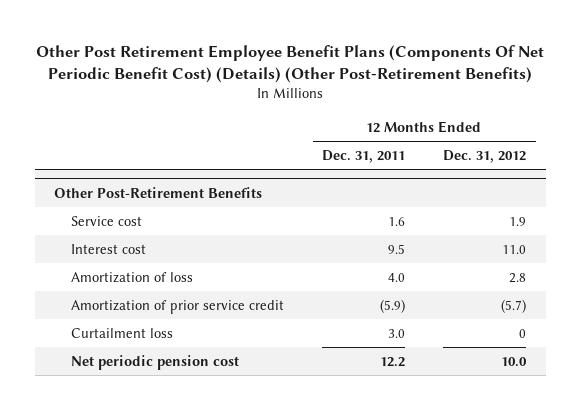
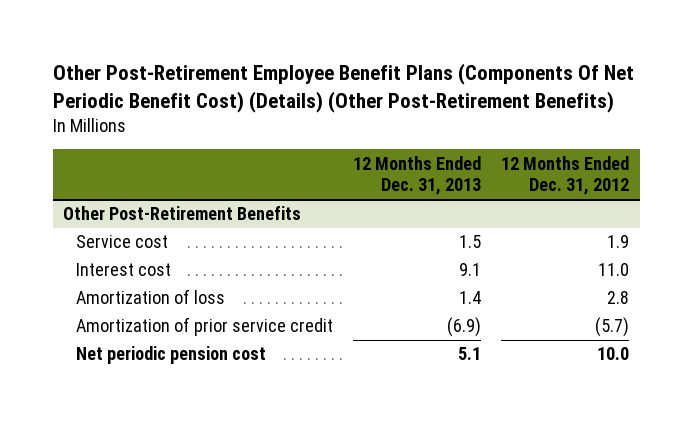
- Other Post Retirement Employee Benefit Plans (Components Of Net Periodic Benefit Cost) (Details) (Other Post-Retirement Benefits)
+ Other Post-Retirement Employee Benefit Plans (Components Of Net Periodic Benefit Cost) (Details) (Other Post-Retirement Benefits)
- | 12 Months Ended Dec. 31, 2011 | 12 Months Ended Dec. 31, 2012
+ | 12 Months Ended Dec. 31, 2013 | 12 Months Ended Dec. 31, 2012
@ Other Post-Retirement Benefits
- Curtailment loss | 3.0 | 0

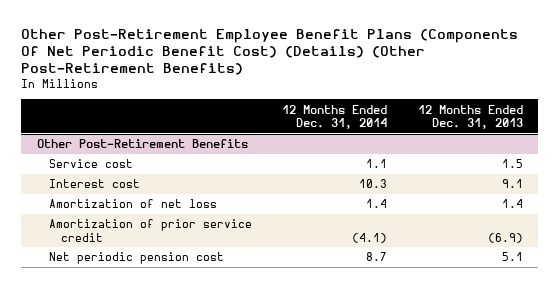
- | 12 Months Ended Dec. 31, 2013 | 12 Months Ended Dec. 31, 2012
+ | 12 Months Ended Dec. 31, 2014 | 12 Months Ended Dec. 31, 2013
@ Other Post-Retirement Benefits
- Amortization of loss | 1.4 | 2.8
+ Amortization of net loss | 1.4 | 1.4

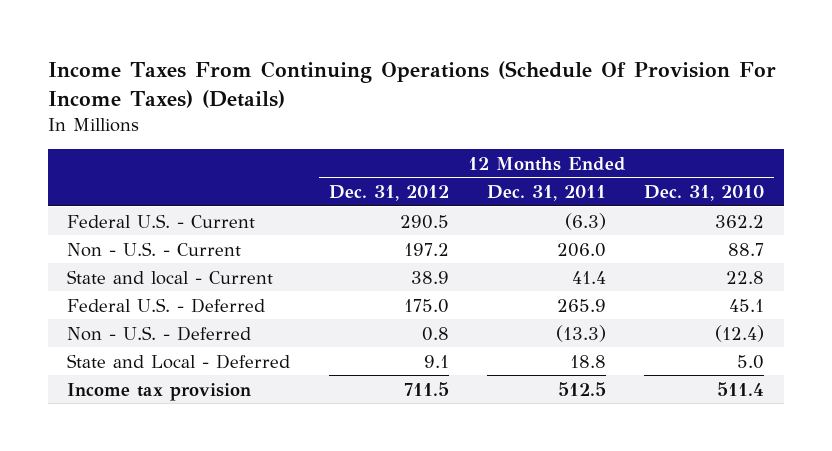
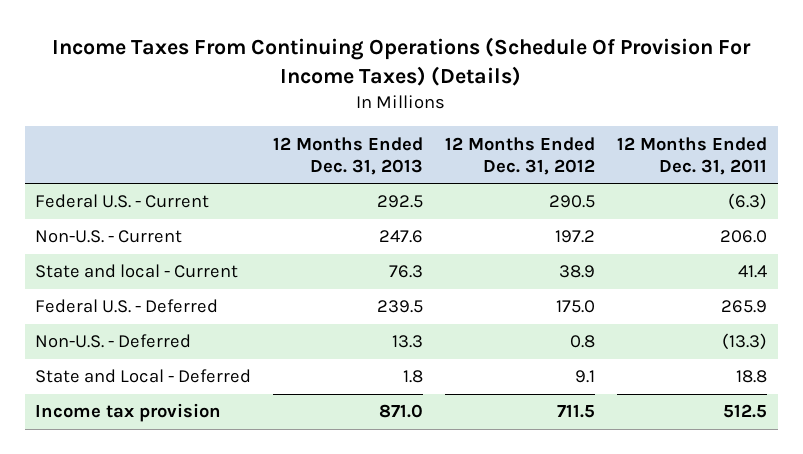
- | 12 Months Ended Dec. 31, 2012 | 12 Months Ended Dec. 31, 2011 | 12 Months Ended Dec. 31, 2010
+ | 12 Months Ended Dec. 31, 2013 | 12 Months Ended Dec. 31, 2012 | 12 Months Ended Dec. 31, 2011
- Non - U.S. - Current | 197.2 | 206.0 | 88.7
+ Non-U.S. - Current | 247.6 | 197.2 | 206.0
- Non - U.S. - Deferred | 0.8 | (13.3) | (12.4)
+ Non-U.S. - Deferred | 13.3 | 0.8 | (13.3)

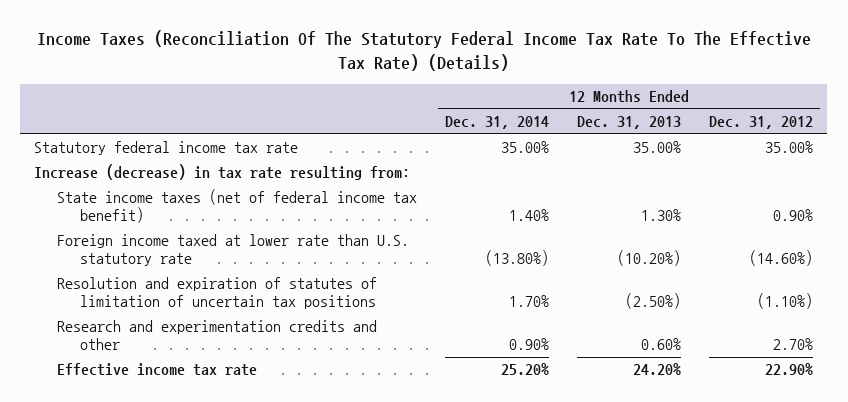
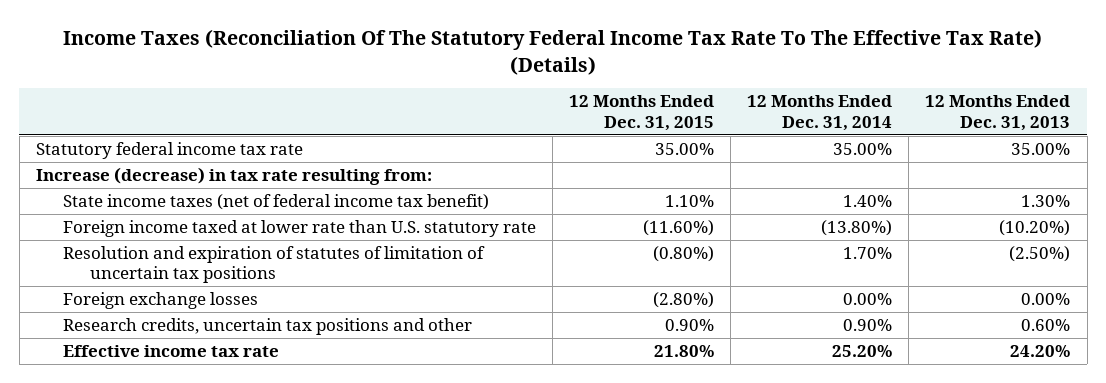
- | 12 Months Ended Dec. 31, 2014 | 12 Months Ended Dec. 31, 2013 | 12 Months Ended Dec. 31, 2012
+ | 12 Months Ended Dec. 31, 2015 | 12 Months Ended Dec. 31, 2014 | 12 Months Ended Dec. 31, 2013
- Research and experimentation credits and other | 0.90% | 0.60% | 2.70%
+ Foreign exchange losses | (2.80%) | 0.00% | 0.00%
+ Research credits, uncertain tax positions and other | 0.90% | 0.90% | 0.60%

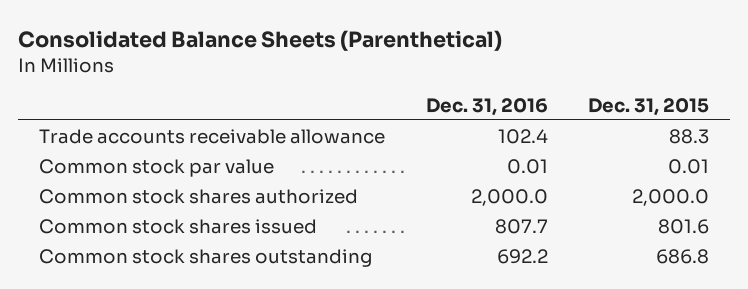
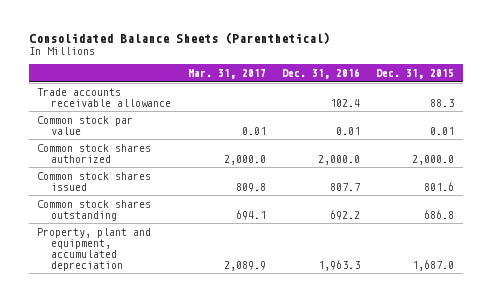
- | Dec. 31, 2016 | Dec. 31, 2015
+ | Mar. 31, 2017 | Dec. 31, 2016 | Dec. 31, 2015
+ Property, plant and equipment, accumulated depreciation | 2,089.9 | 1,963.3 | 1,687.0

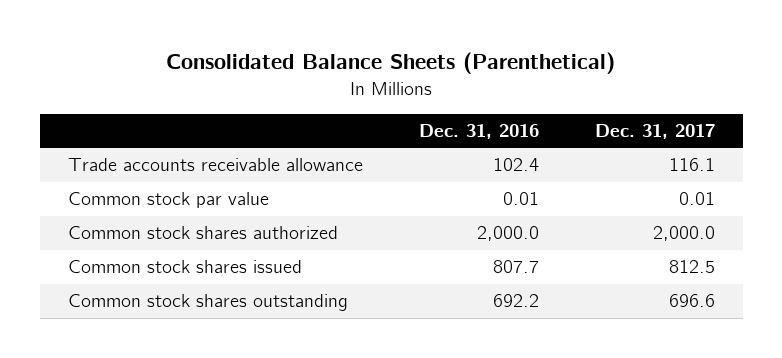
- | Mar. 31, 2017 | Dec. 31, 2016 | Dec. 31, 2015
+ | Dec. 31, 2016 | Dec. 31, 2017
- Property, plant and equipment, accumulated depreciation | 2,089.9 | 1,963.3 | 1,687.0

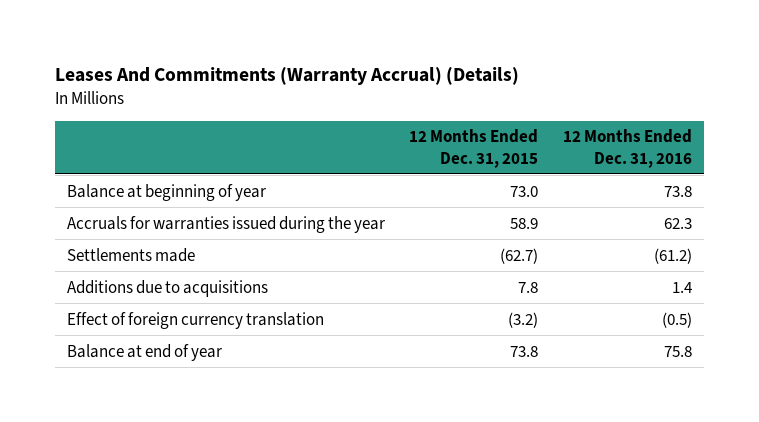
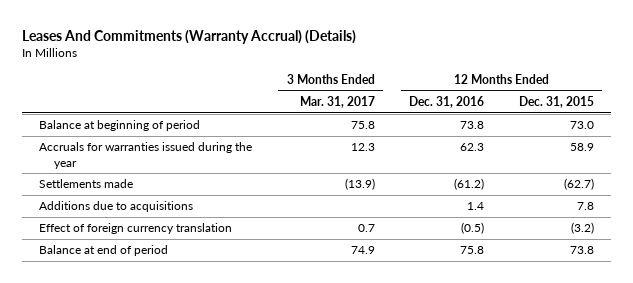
- | 12 Months Ended Dec. 31, 2015 | 12 Months Ended Dec. 31, 2016
+ | 3 Months Ended Mar. 31, 2017 | 12 Months Ended Dec. 31, 2016 | 12 Months Ended Dec. 31, 2015
- Balance at beginning of year | 73.0 | 73.8
+ Balance at beginning of period | 75.8 | 73.8 | 73.0
- Balance at end of year | 73.8 | 75.8
+ Balance at end of period | 74.9 | 75.8 | 73.8

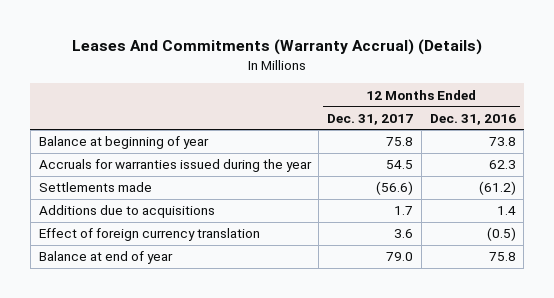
- | 3 Months Ended Mar. 31, 2017 | 12 Months Ended Dec. 31, 2016 | 12 Months Ended Dec. 31, 2015
+ | 12 Months Ended Dec. 31, 2017 | 12 Months Ended Dec. 31, 2016
- Balance at beginning of period | 75.8 | 73.8 | 73.0
+ Balance at beginning of year | 75.8 | 73.8
- Balance at end of period | 74.9 | 75.8 | 73.8
+ Balance at end of year | 79.0 | 75.8

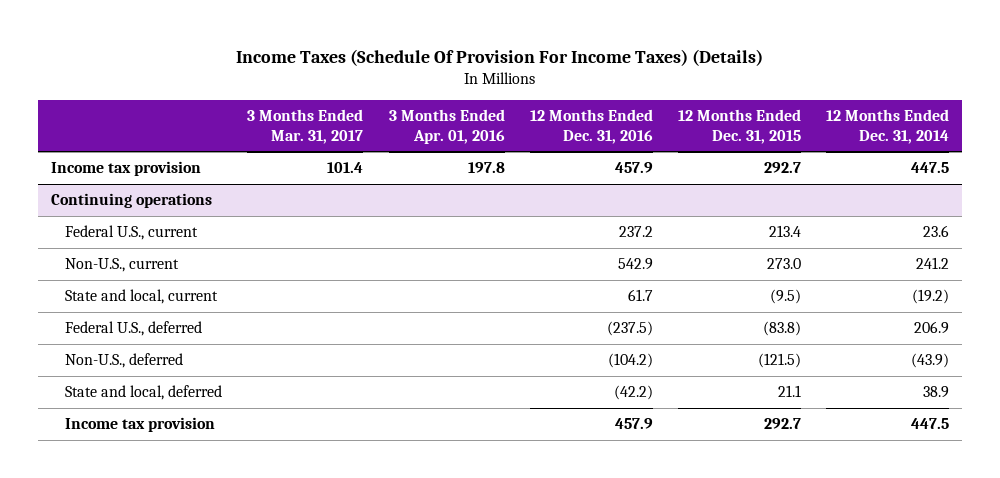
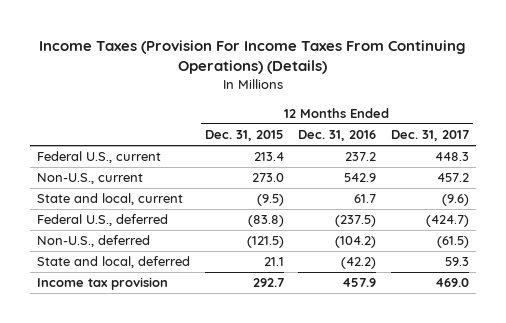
- Income Taxes (Schedule Of Provision For Income Taxes) (Details)
+ Income Taxes (Provision For Income Taxes From Continuing Operations) (Details)
- | 3 Months Ended Mar. 31, 2017 | 3 Months Ended Apr. 01, 2016 | 12 Months Ended Dec. 31, 2016 | 12 Months Ended Dec. 31, 2015 | 12 Months Ended Dec. 31, 2014
+ | 12 Months Ended Dec. 31, 2015 | 12 Months Ended Dec. 31, 2016 | 12 Months Ended Dec. 31, 2017
- Income tax provision | 101.4 | 197.8 | 457.9 | 292.7 | 447.5
- Continuing operations

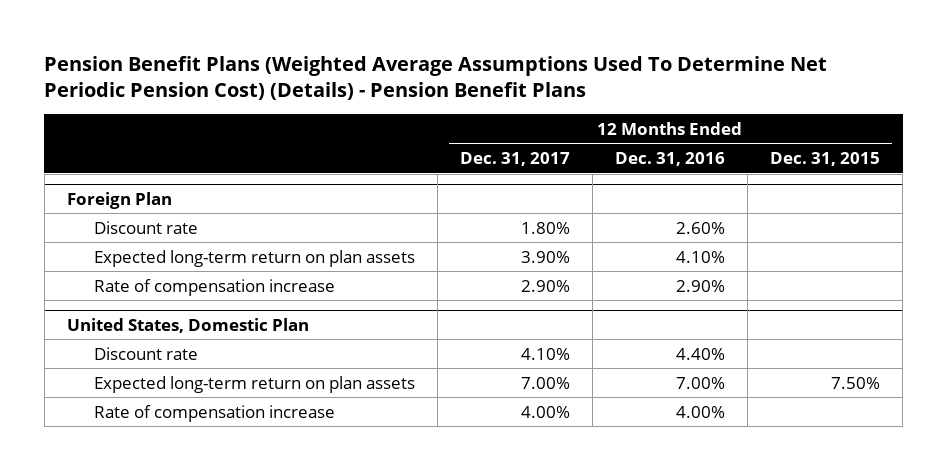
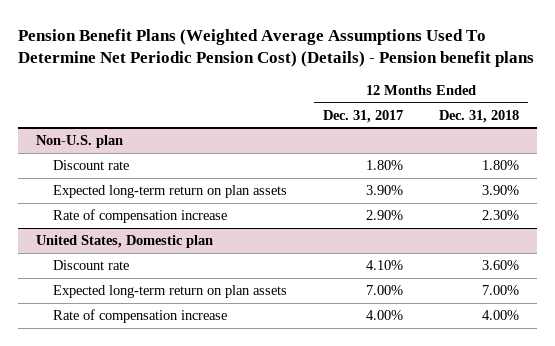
- Pension Benefit Plans (Weighted Average Assumptions Used To Determine Net Periodic Pension Cost) (Details) - Pension Benefit Plans
+ Pension Benefit Plans (Weighted Average Assumptions Used To Determine Net Periodic Pension Cost) (Details) - Pension benefit plans
- | 12 Months Ended Dec. 31, 2017 | 12 Months Ended Dec. 31, 2016 | 12 Months Ended Dec. 31, 2015
+ | 12 Months Ended Dec. 31, 2017 | 12 Months Ended Dec. 31, 2018
- Foreign Plan
+ Non-U.S. plan
- United States, Domestic Plan
+ United States, Domestic plan

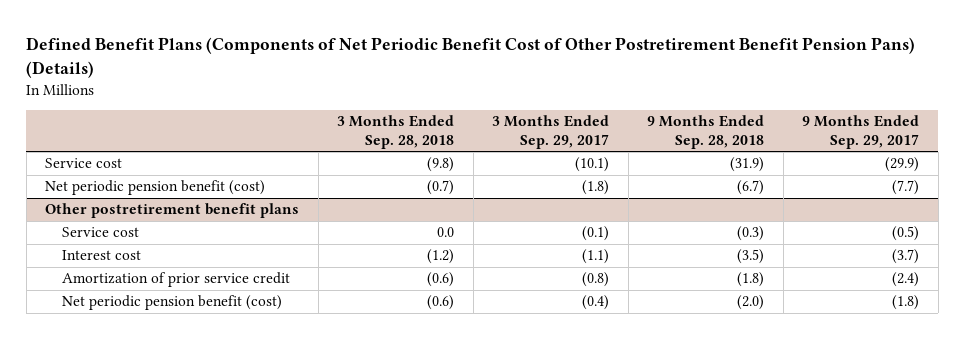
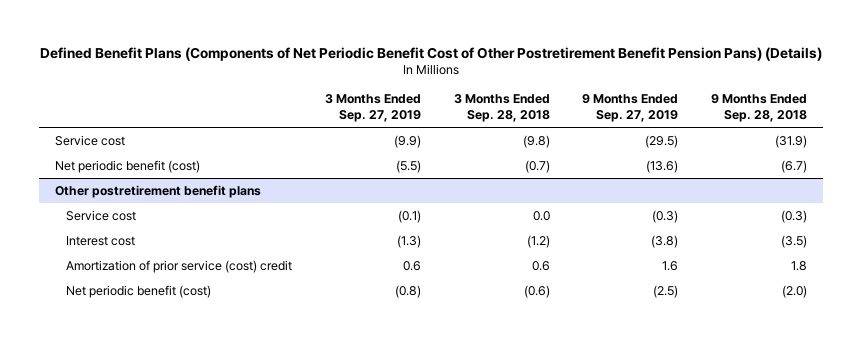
- | 3 Months Ended Sep. 28, 2018 | 3 Months Ended Sep. 29, 2017 | 9 Months Ended Sep. 28, 2018 | 9 Months Ended Sep. 29, 2017
+ | 3 Months Ended Sep. 27, 2019 | 3 Months Ended Sep. 28, 2018 | 9 Months Ended Sep. 27, 2019 | 9 Months Ended Sep. 28, 2018
- Net periodic pension benefit (cost) | (0.7) | (1.8) | (6.7) | (7.7)
+ Net periodic benefit (cost) | (5.5) | (0.7) | (13.6) | (6.7)
@ Other postretirement benefit plans
- Amortization of prior service credit | (0.6) | (0.8) | (1.8) | (2.4)
- Net periodic pension benefit (cost) | (0.6) | (0.4) | (2.0) | (1.8)
+ Amortization of prior service (cost) credit | 0.6 | 0.6 | 1.6 | 1.8
+ Net periodic benefit (cost) | (0.8) | (0.6) | (2.5) | (2.0)

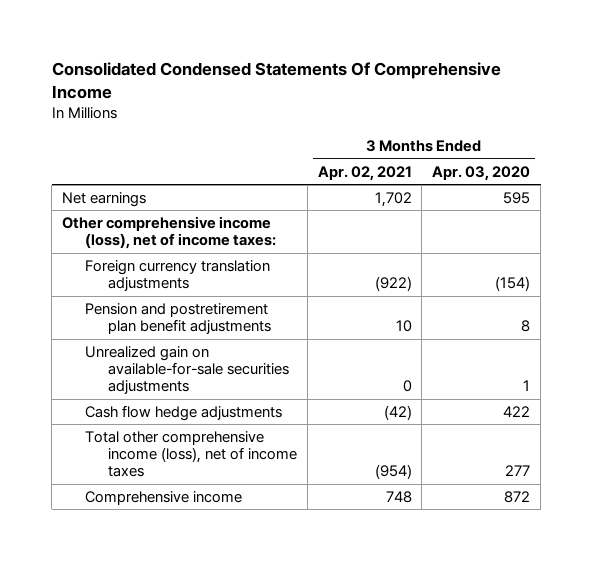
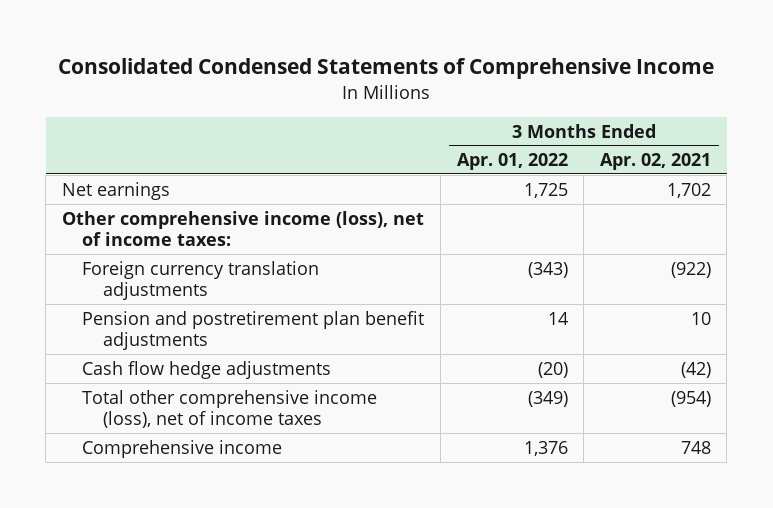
- Consolidated Condensed Statements Of Comprehensive Income
+ Consolidated Condensed Statements of Comprehensive Income
- | 3 Months Ended Apr. 02, 2021 | 3 Months Ended Apr. 03, 2020
+ | 3 Months Ended Apr. 01, 2022 | 3 Months Ended Apr. 02, 2021
- Unrealized gain on available-for-sale securities adjustments | 0 | 1

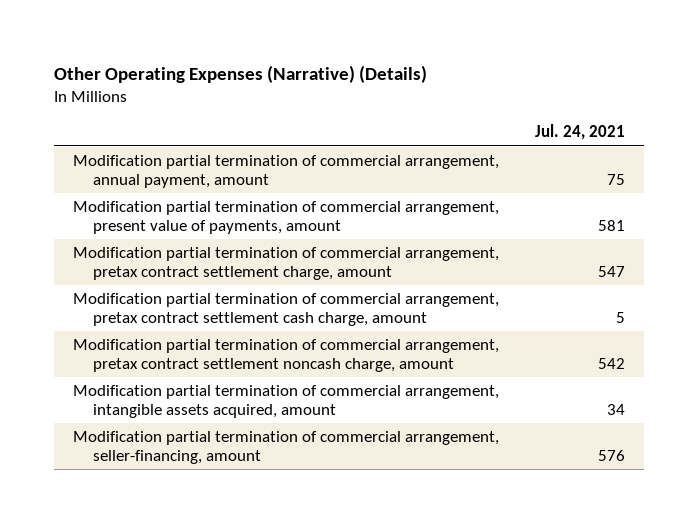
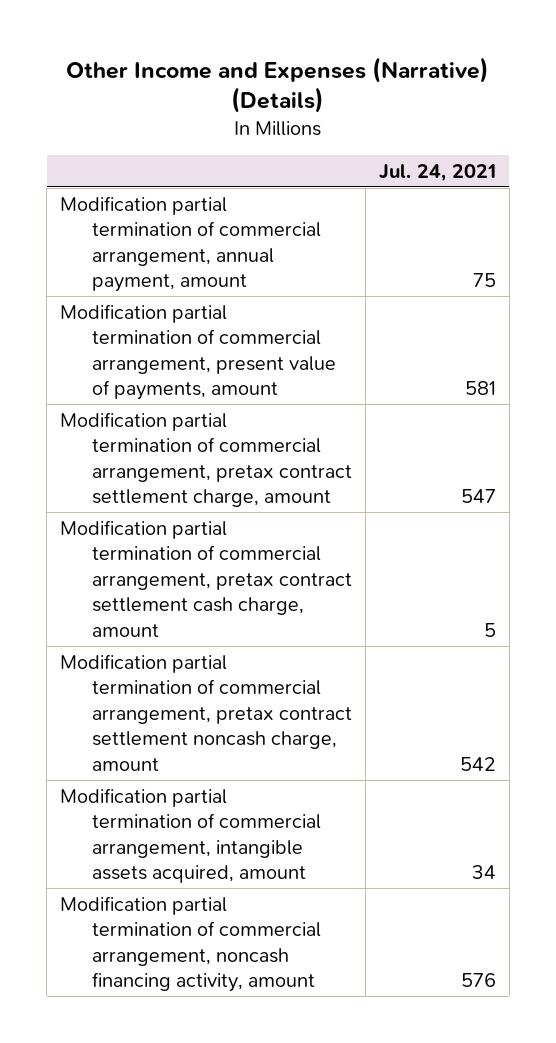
- Other Operating Expenses (Narrative) (Details)
+ Other Income and Expenses (Narrative) (Details)
- Modification partial termination of commercial arrangement, seller-financing, amount | 576
+ Modification partial termination of commercial arrangement, noncash financing activity, amount | 576

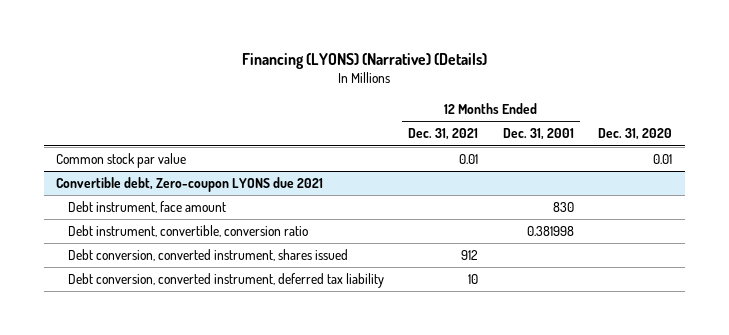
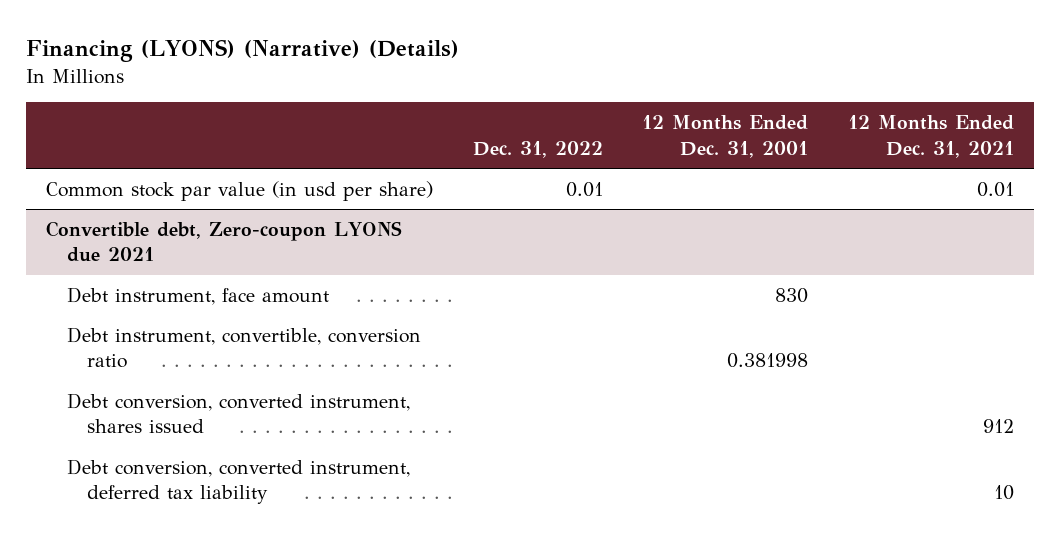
- | 12 Months Ended Dec. 31, 2021 | 12 Months Ended Dec. 31, 2001 | Dec. 31, 2020
+ | Dec. 31, 2022 | 12 Months Ended Dec. 31, 2001 | 12 Months Ended Dec. 31, 2021
- Common stock par value | 0.01 | | 0.01
+ Common stock par value (in usd per share) | 0.01 | | 0.01

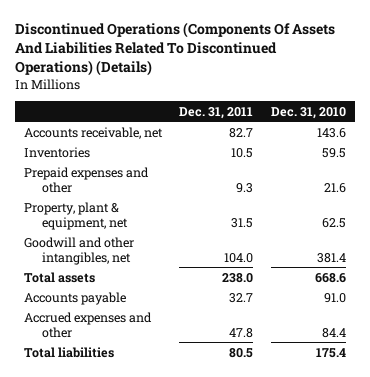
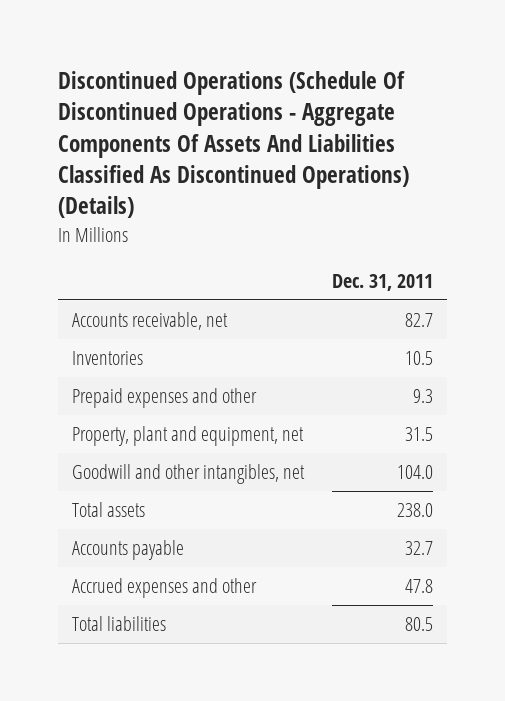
- Discontinued Operations (Components Of Assets And Liabilities Related To Discontinued Operations) (Details)
+ Discontinued Operations (Schedule Of Discontinued Operations - Aggregate Components Of Assets And Liabilities Classified As Discontinued Operations) (Details)
- | Dec. 31, 2011 | Dec. 31, 2010
+ | Dec. 31, 2011
- Property, plant & equipment, net | 31.5 | 62.5
+ Property, plant and equipment, net | 31.5

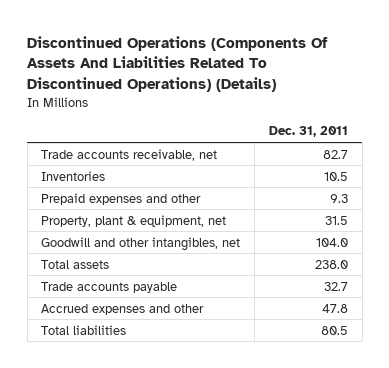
- Discontinued Operations (Schedule Of Discontinued Operations - Aggregate Components Of Assets And Liabilities Classified As Discontinued Operations) (Details)
+ Discontinued Operations (Components Of Assets And Liabilities Related To Discontinued Operations) (Details)
- Accounts receivable, net | 82.7
+ Trade accounts receivable, net | 82.7
- Property, plant and equipment, net | 31.5
+ Property, plant & equipment, net | 31.5
- Accounts payable | 32.7
+ Trade accounts payable | 32.7

